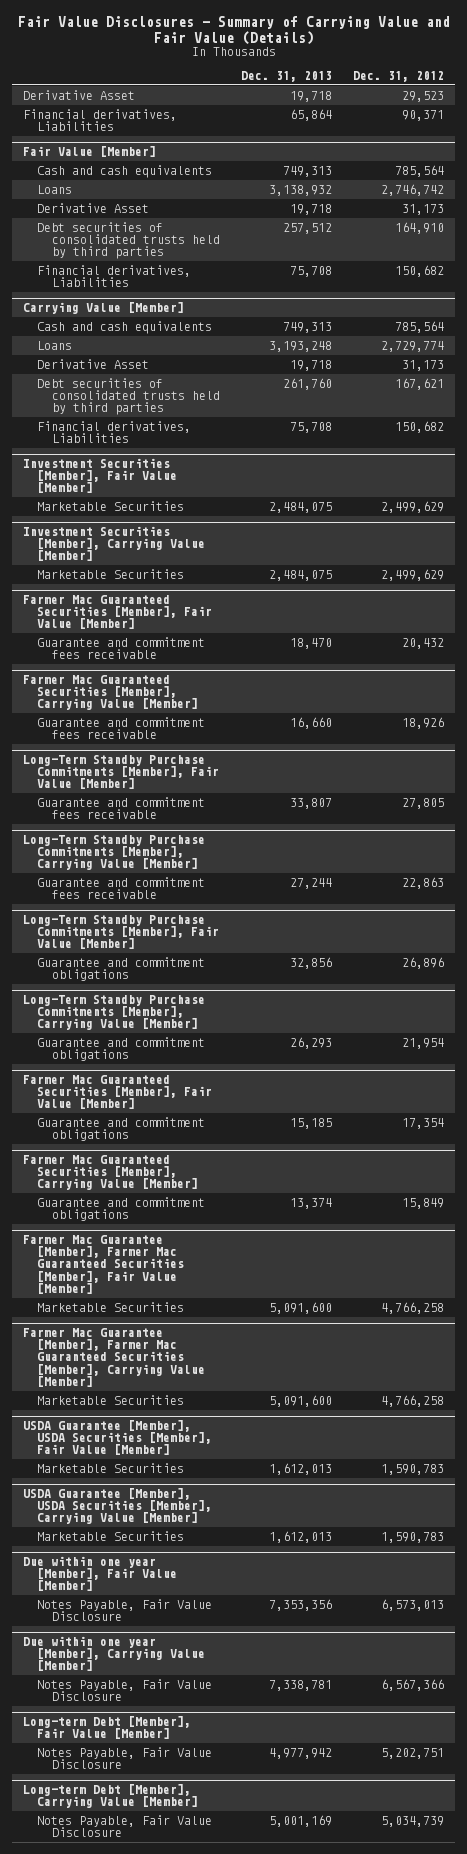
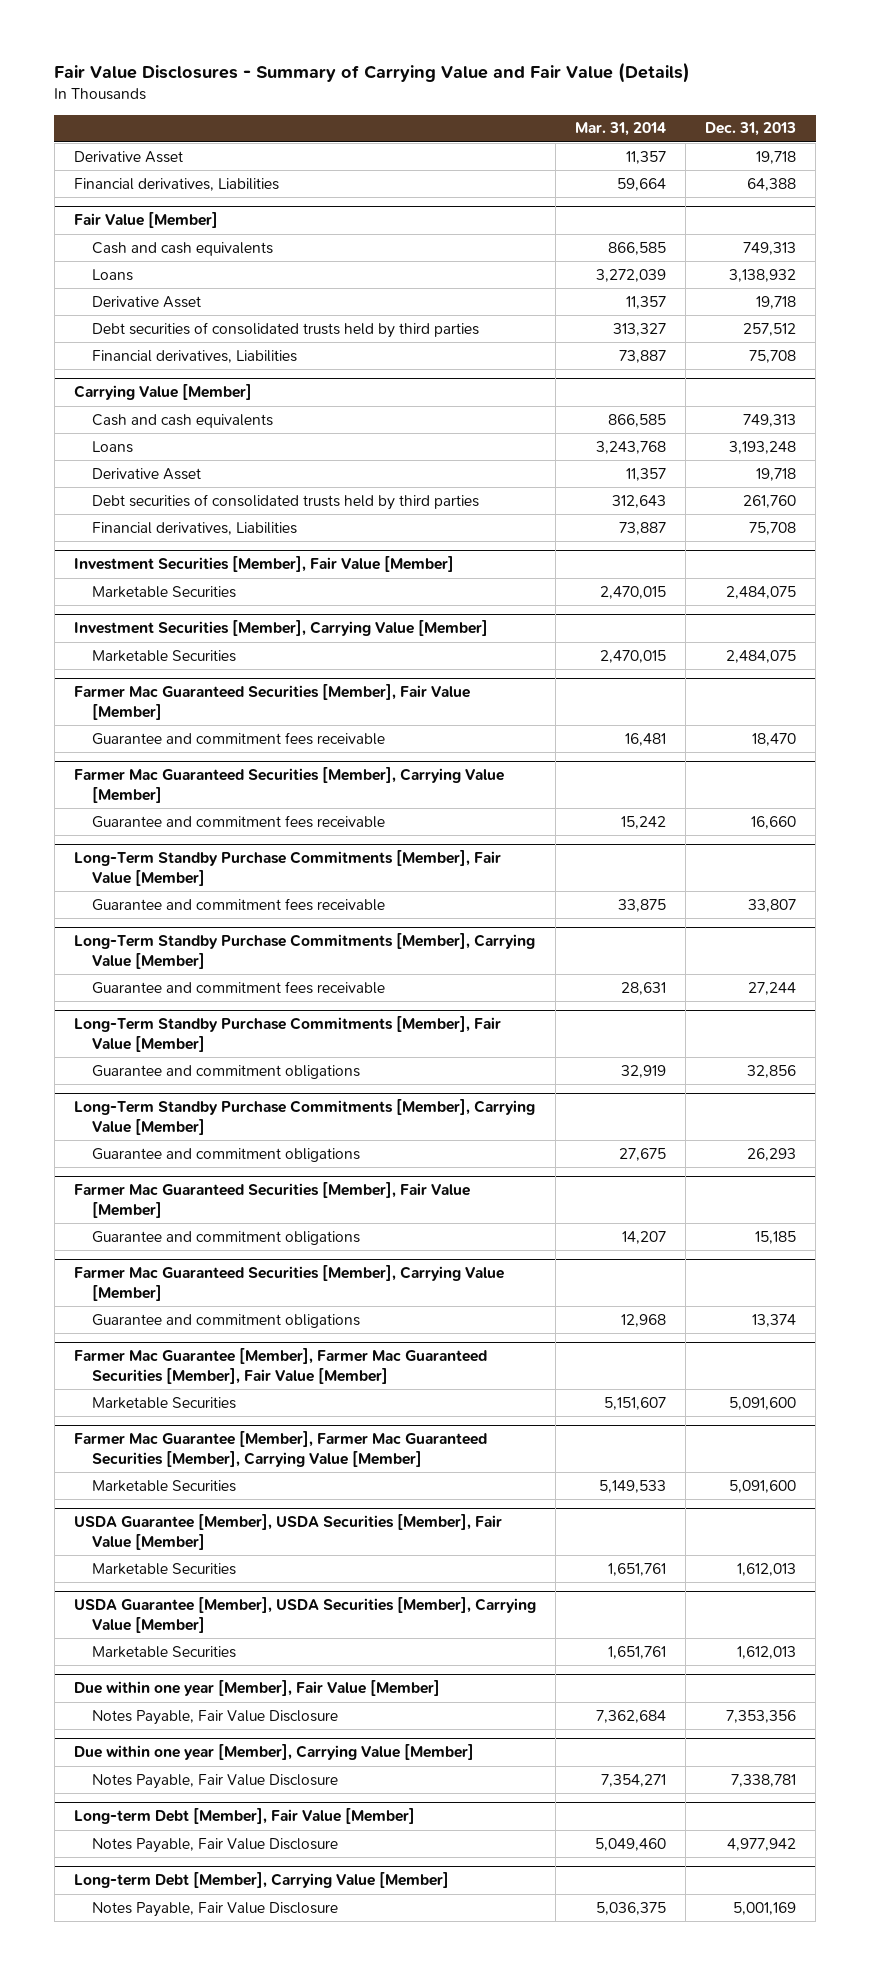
- | Dec. 31, 2013 | Dec. 31, 2012
+ | Mar. 31, 2014 | Dec. 31, 2013
- Financial derivatives, Liabilities | 65,864 | 90,371
+ Financial derivatives, Liabilities | 59,664 | 64,388

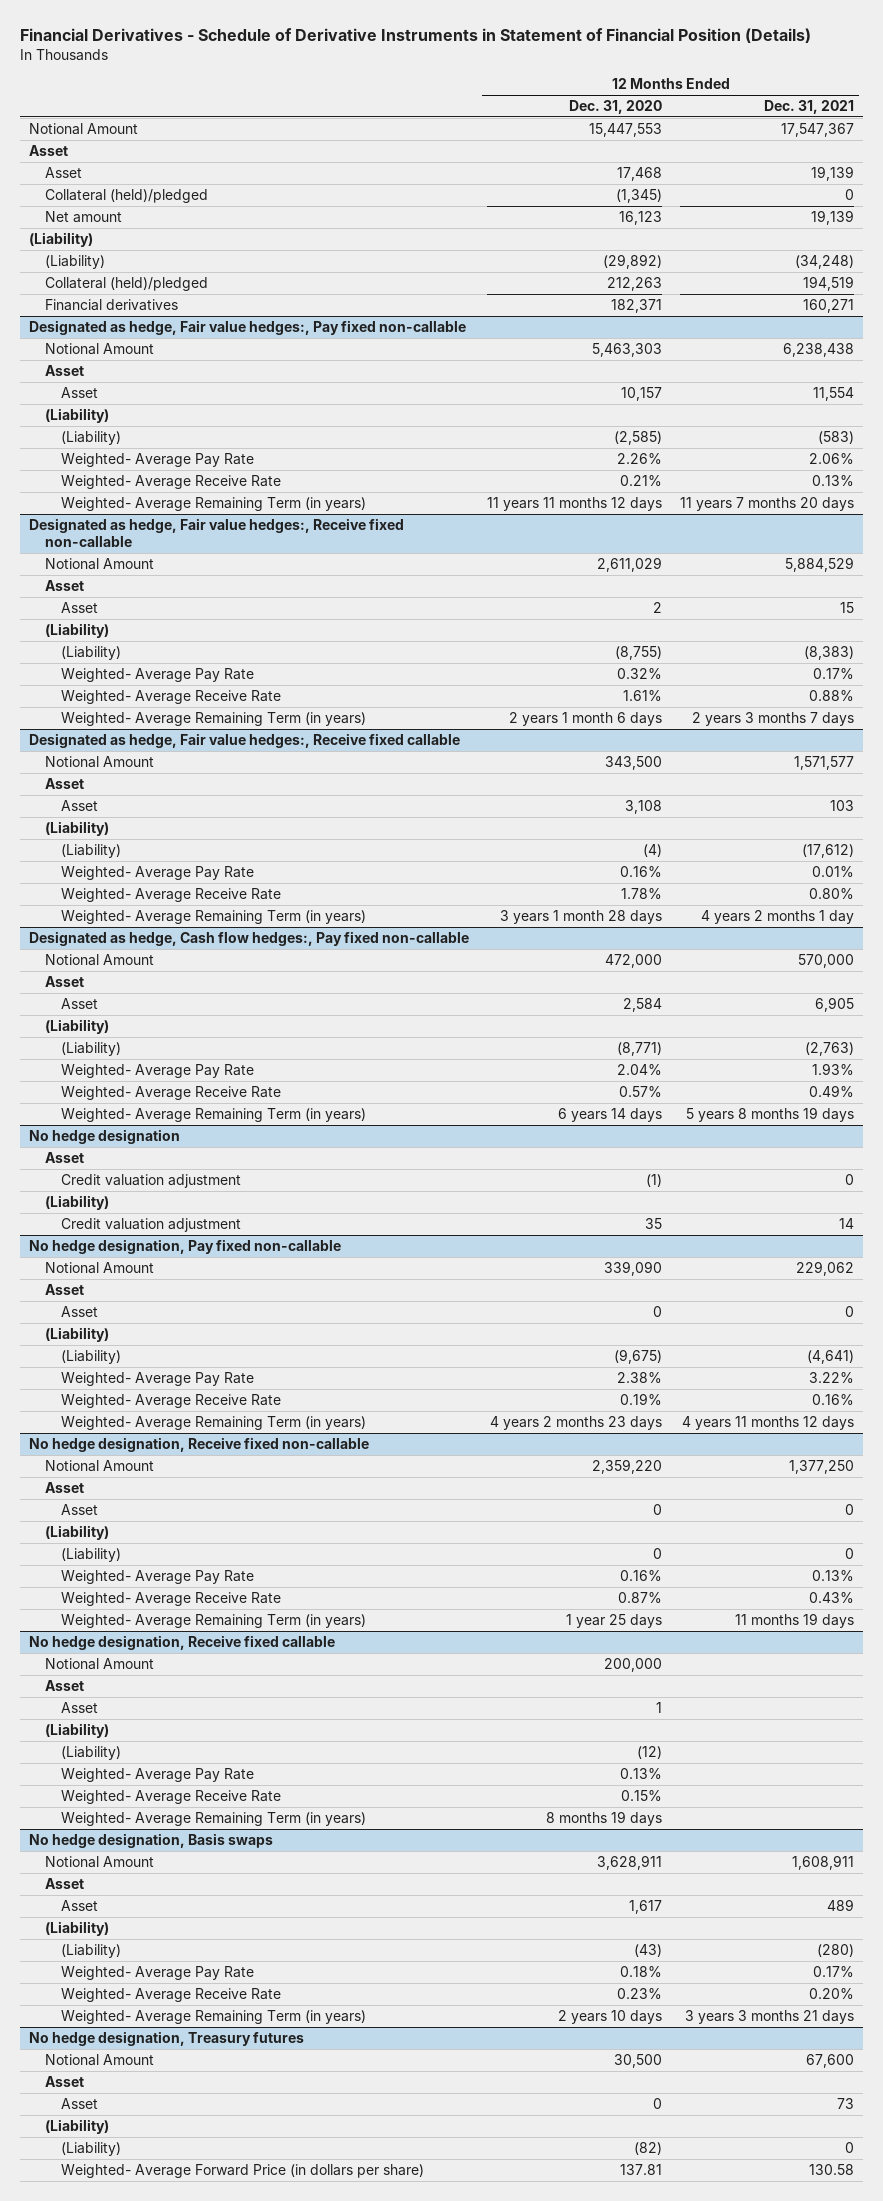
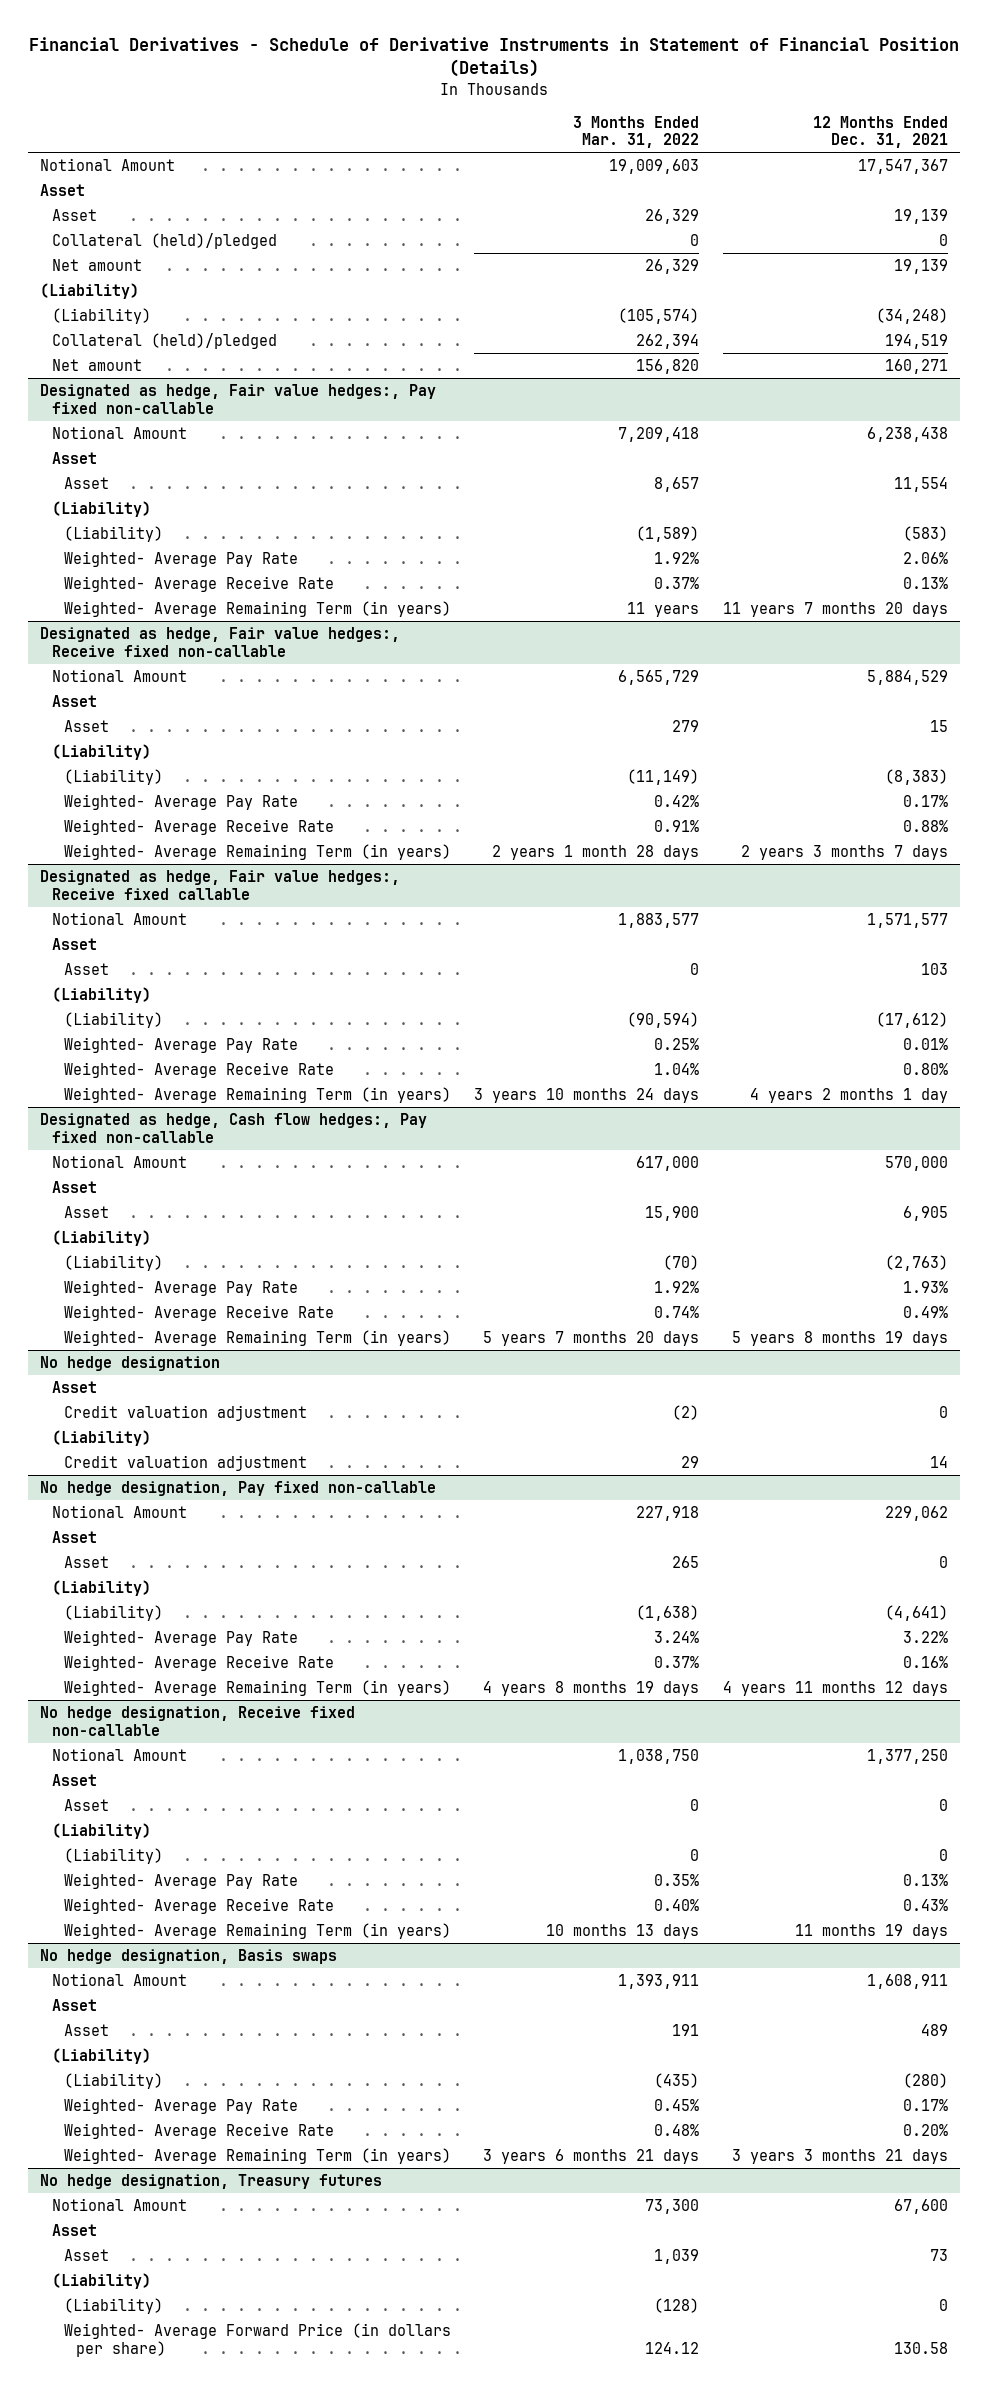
- | 12 Months Ended Dec. 31, 2020 | 12 Months Ended Dec. 31, 2021
+ | 3 Months Ended Mar. 31, 2022 | 12 Months Ended Dec. 31, 2021
- Financial derivatives | 182,371 | 160,271
+ Net amount | 156,820 | 160,271
- No hedge designation, Receive fixed callable
- Notional Amount | 200,000 |
- Asset
- Asset | 1 |
- (Liability)
- (Liability) | (12) |
- Weighted- Average Pay Rate | 0.13% |
- Weighted- Average Receive Rate | 0.15% |
- Weighted- Average Remaining Term (in years) | 8 months 19 days |

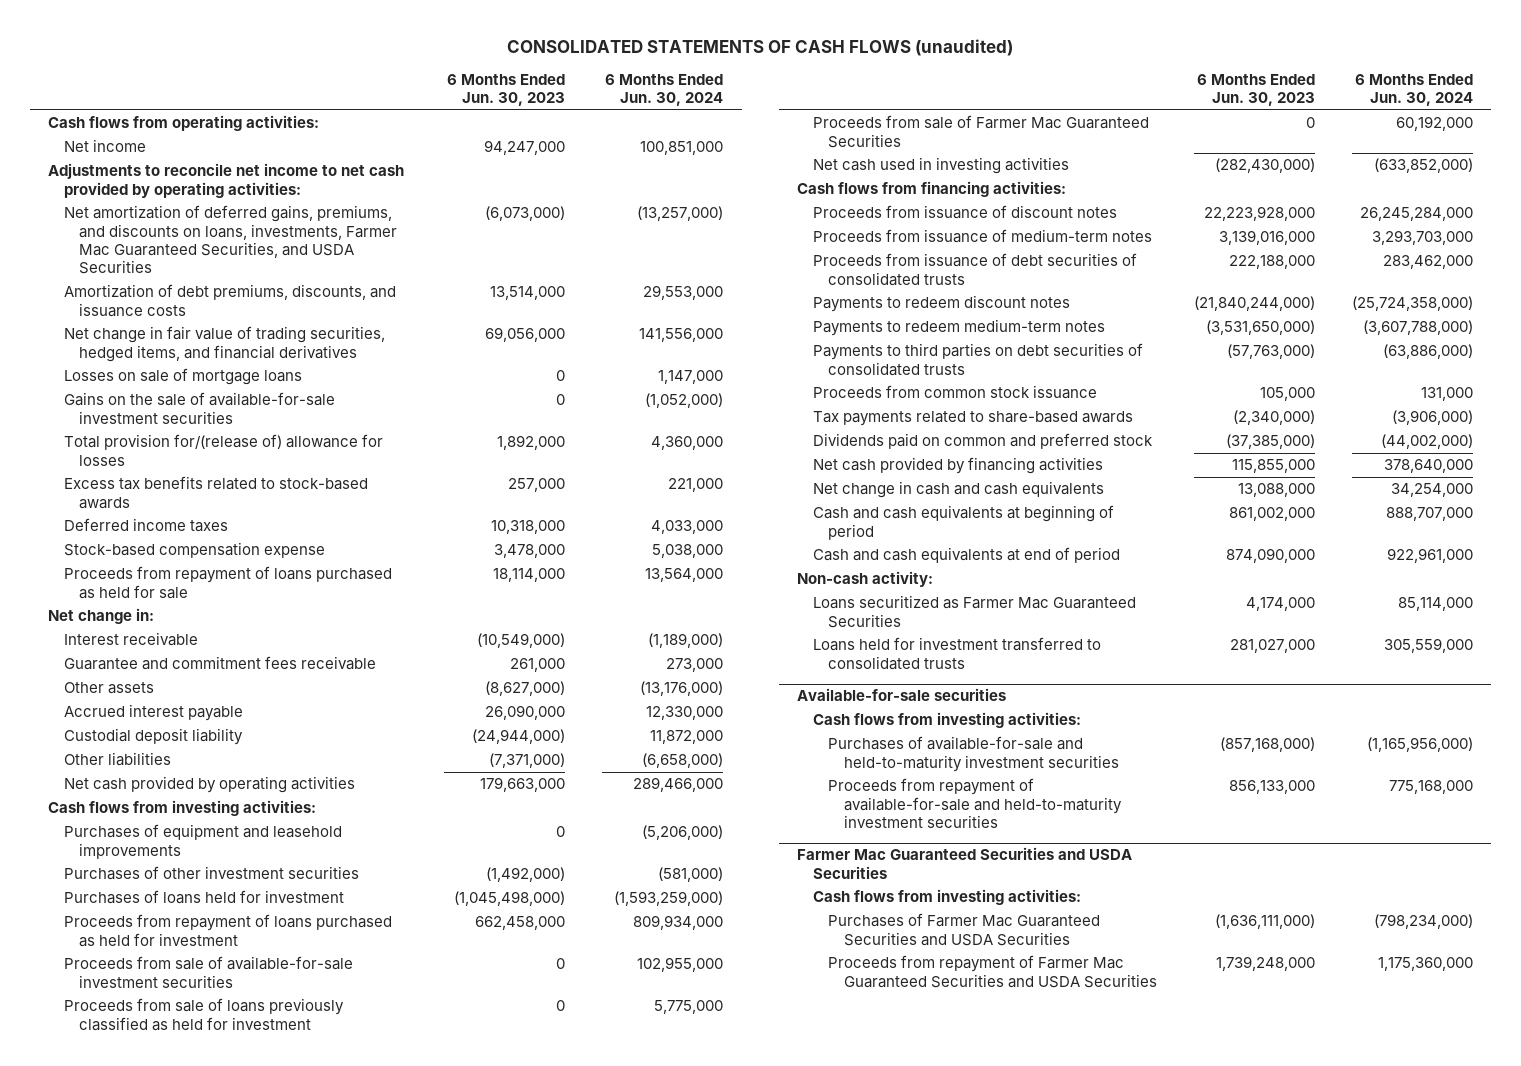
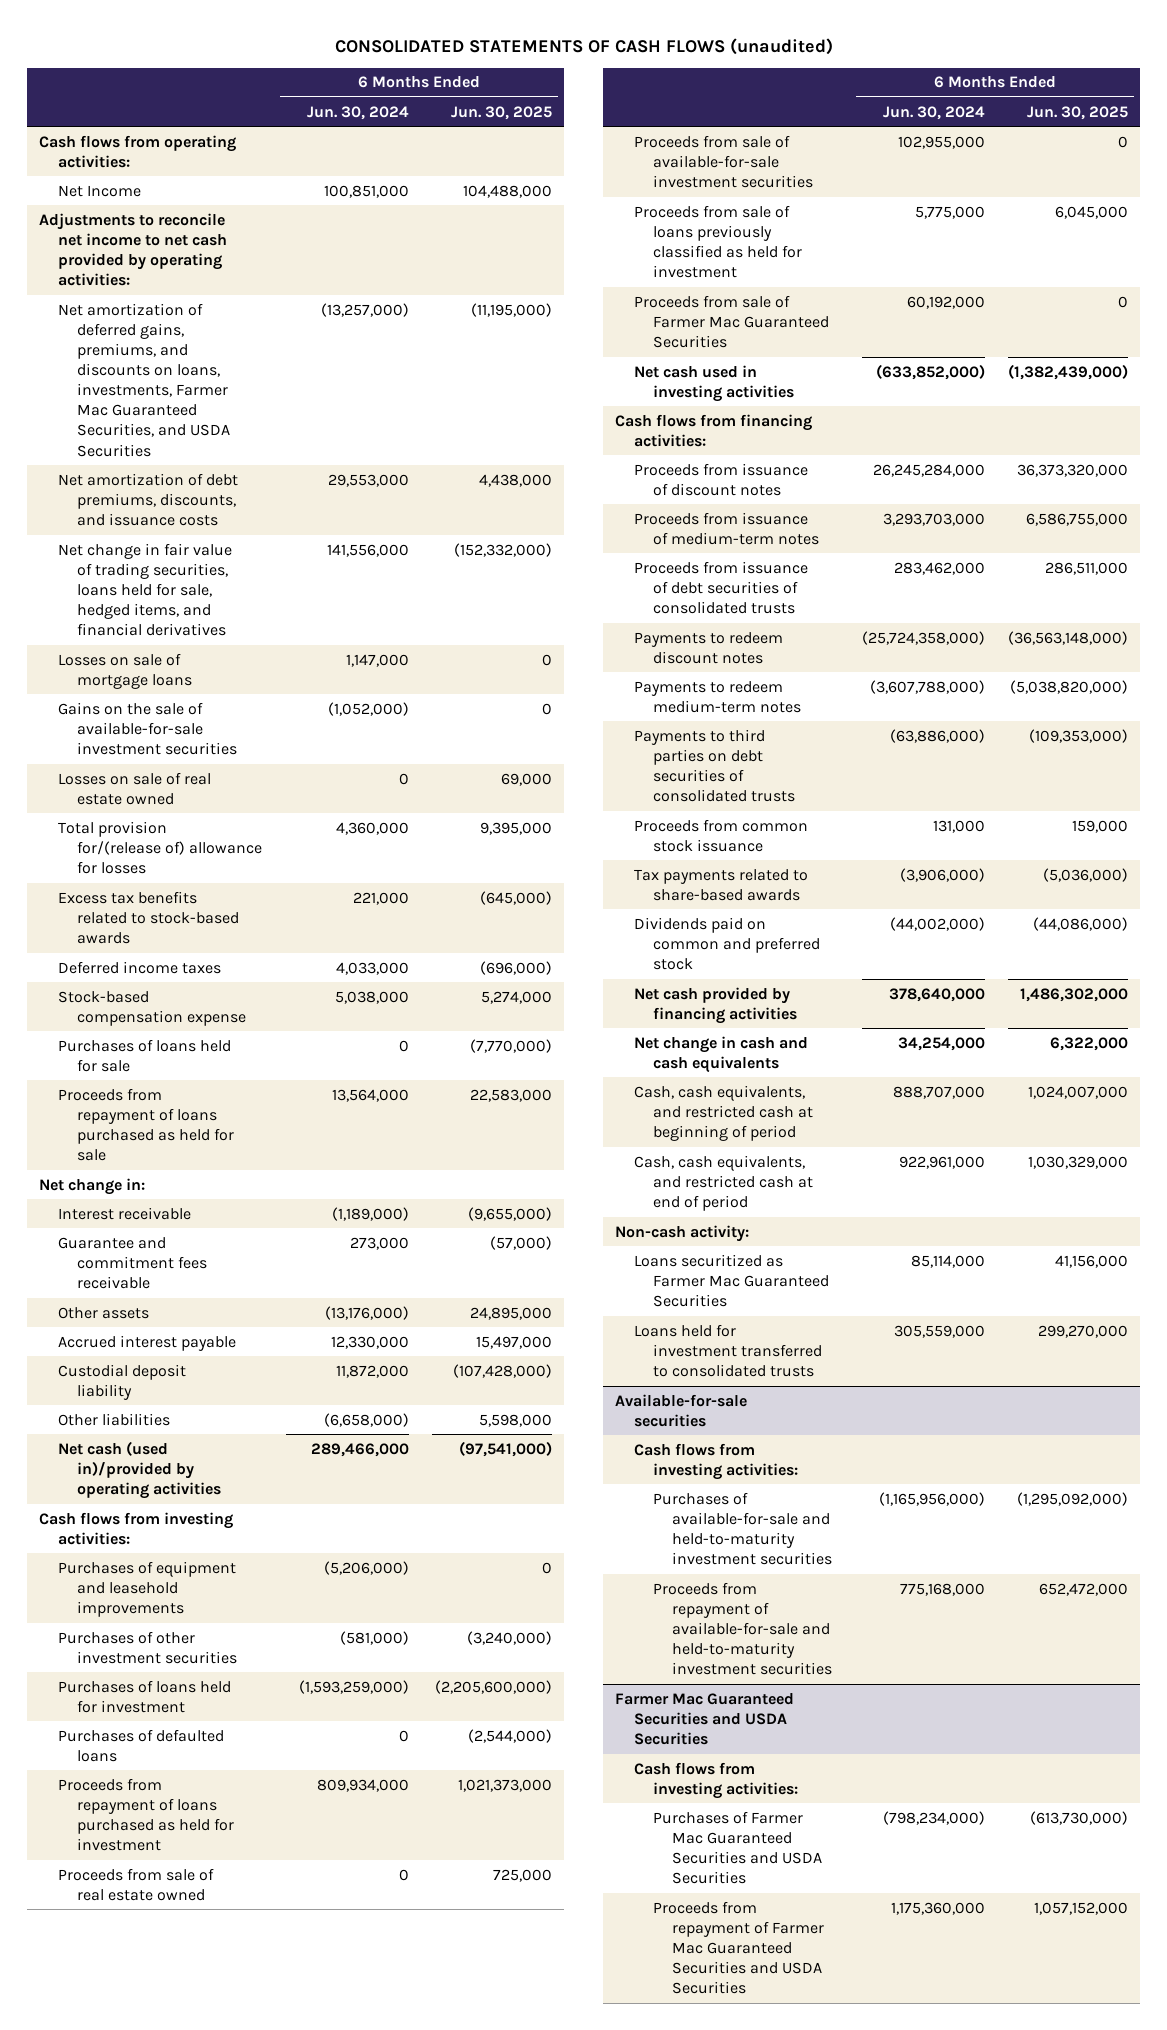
- | 6 Months Ended Jun. 30, 2023 | 6 Months Ended Jun. 30, 2024
+ | 6 Months Ended Jun. 30, 2024 | 6 Months Ended Jun. 30, 2025
- Net income | 94,247,000 | 100,851,000
+ Net Income | 100,851,000 | 104,488,000
- Amortization of debt premiums, discounts, and issuance costs | 13,514,000 | 29,553,000
- Net change in fair value of trading securities, hedged items, and financial derivatives | 69,056,000 | 141,556,000
+ Net amortization of debt premiums, discounts, and issuance costs | 29,553,000 | 4,438,000
+ Net change in fair value of trading securities, loans held for sale, hedged items, and financial derivatives | 141,556,000 | (152,332,000)
+ Losses on sale of real estate owned | 0 | 69,000
+ Purchases of loans held for sale | 0 | (7,770,000)
- Net cash provided by operating activities | 179,663,000 | 289,466,000
+ Net cash (used in)/provided by operating activities | 289,466,000 | (97,541,000)
+ Purchases of defaulted loans | 0 | (2,544,000)
+ Proceeds from sale of real estate owned | 0 | 725,000
- Cash and cash equivalents at beginning of period | 861,002,000 | 888,707,000
- Cash and cash equivalents at end of period | 874,090,000 | 922,961,000
+ Cash, cash equivalents, and restricted cash at beginning of period | 888,707,000 | 1,024,007,000
+ Cash, cash equivalents, and restricted cash at end of period | 922,961,000 | 1,030,329,000

